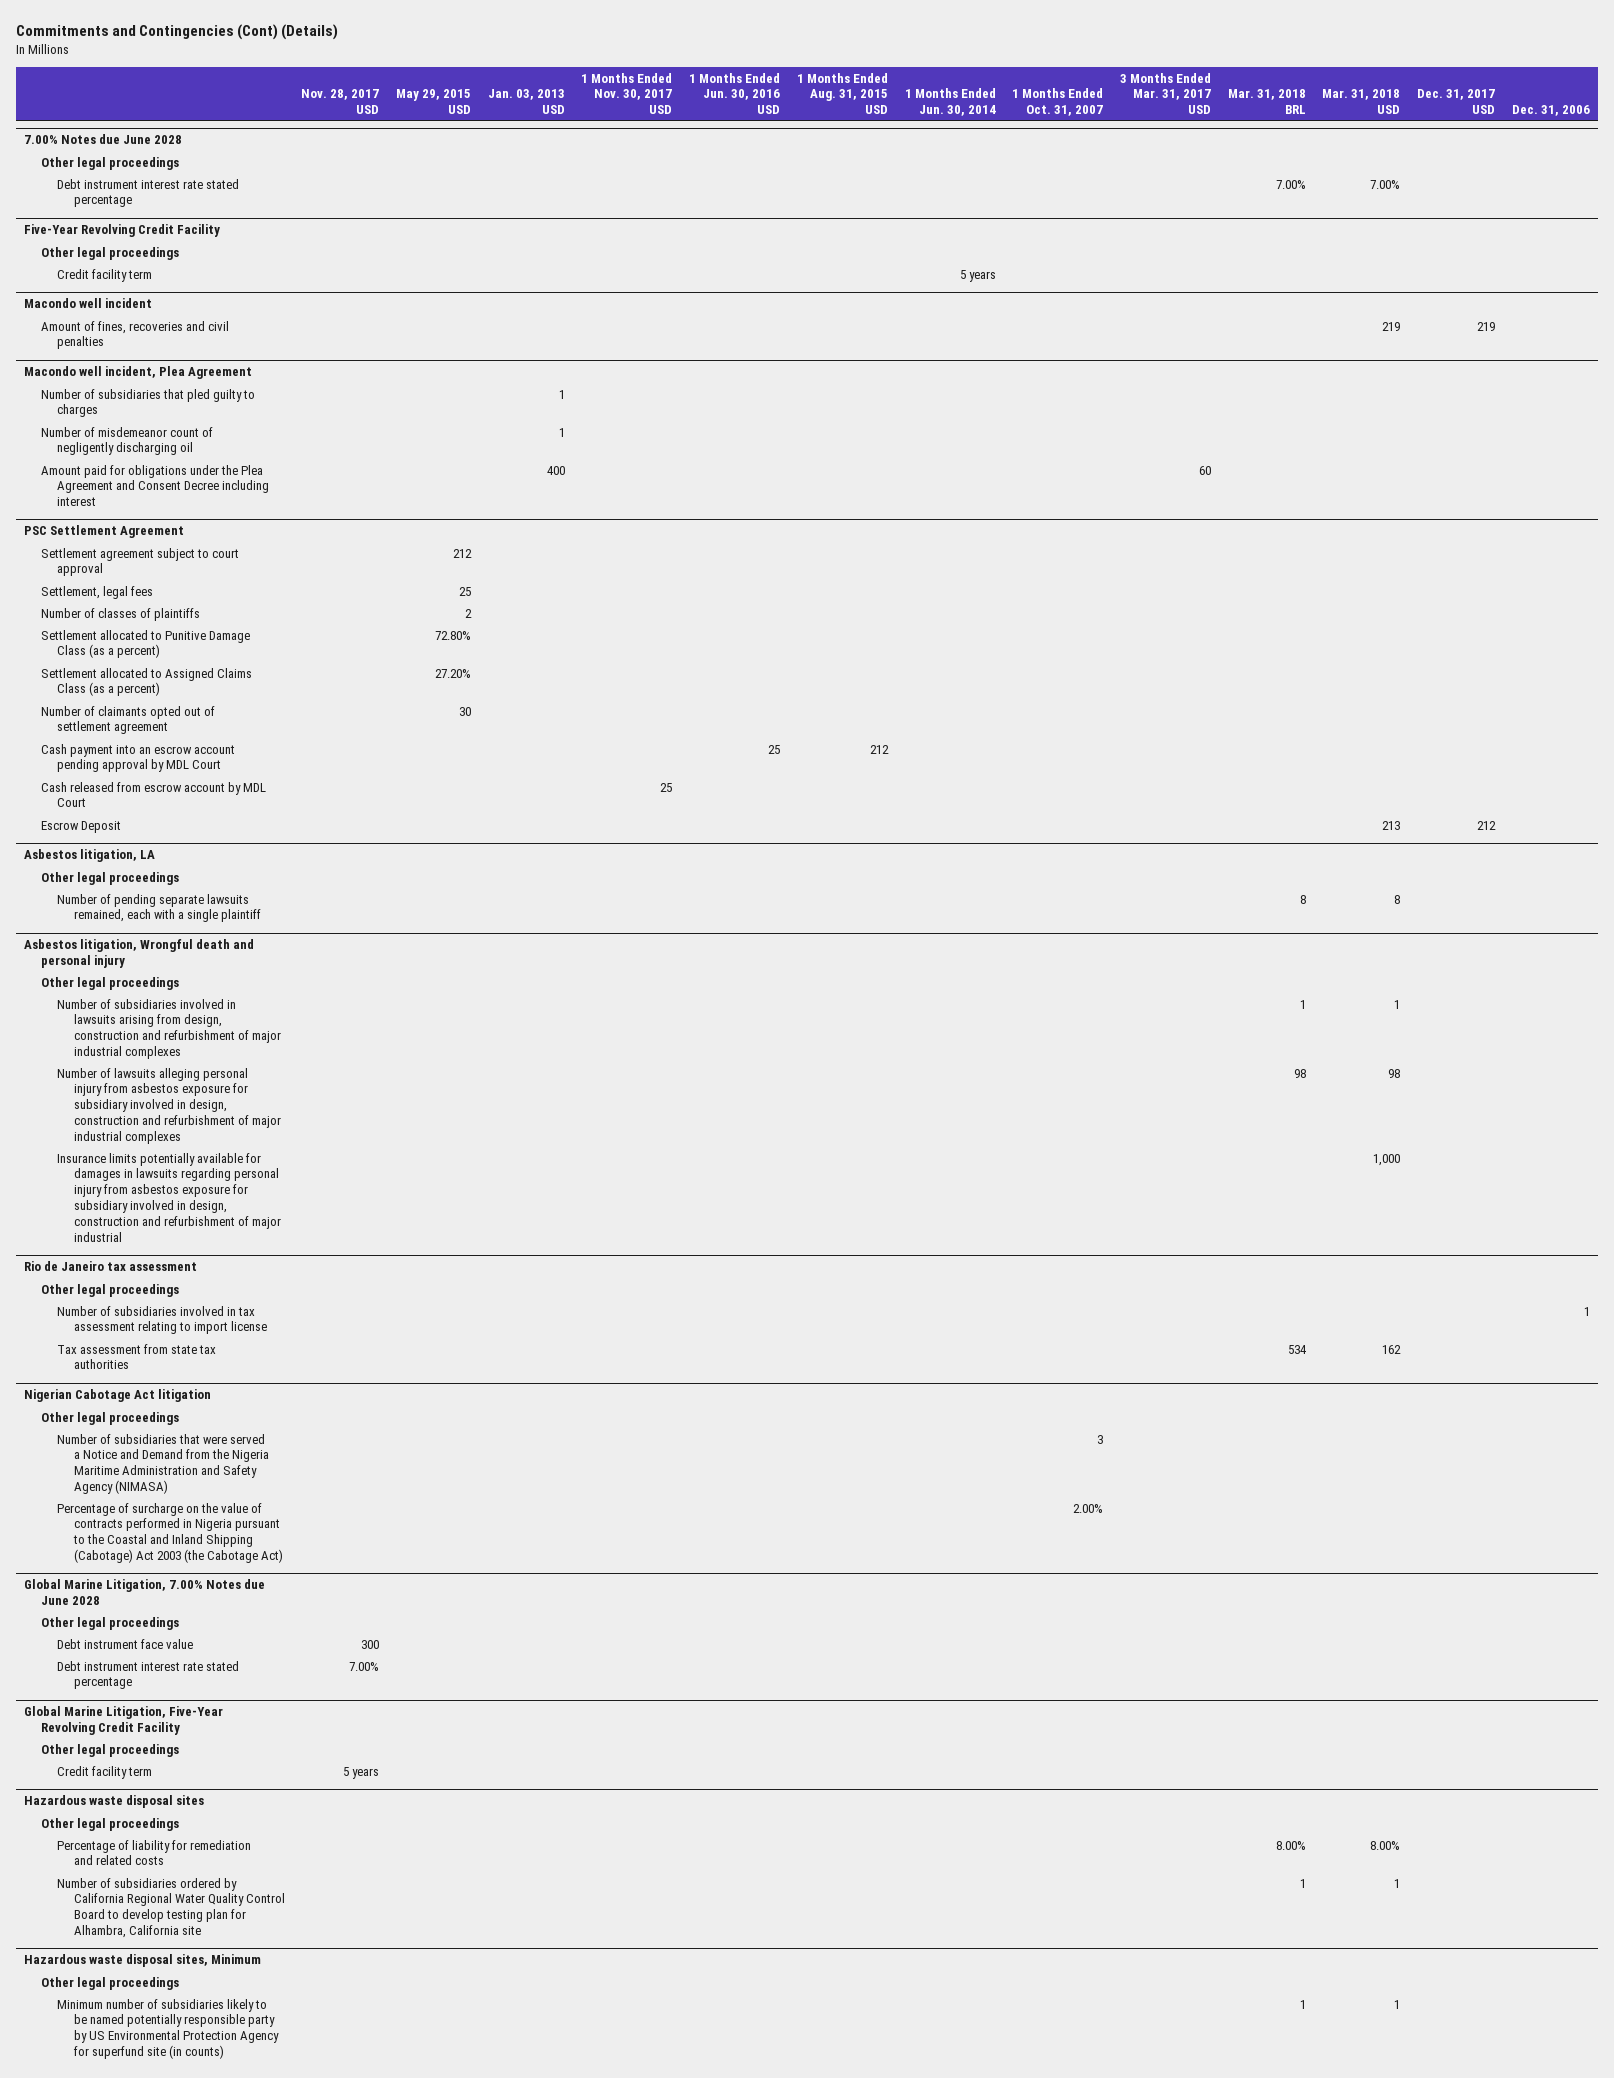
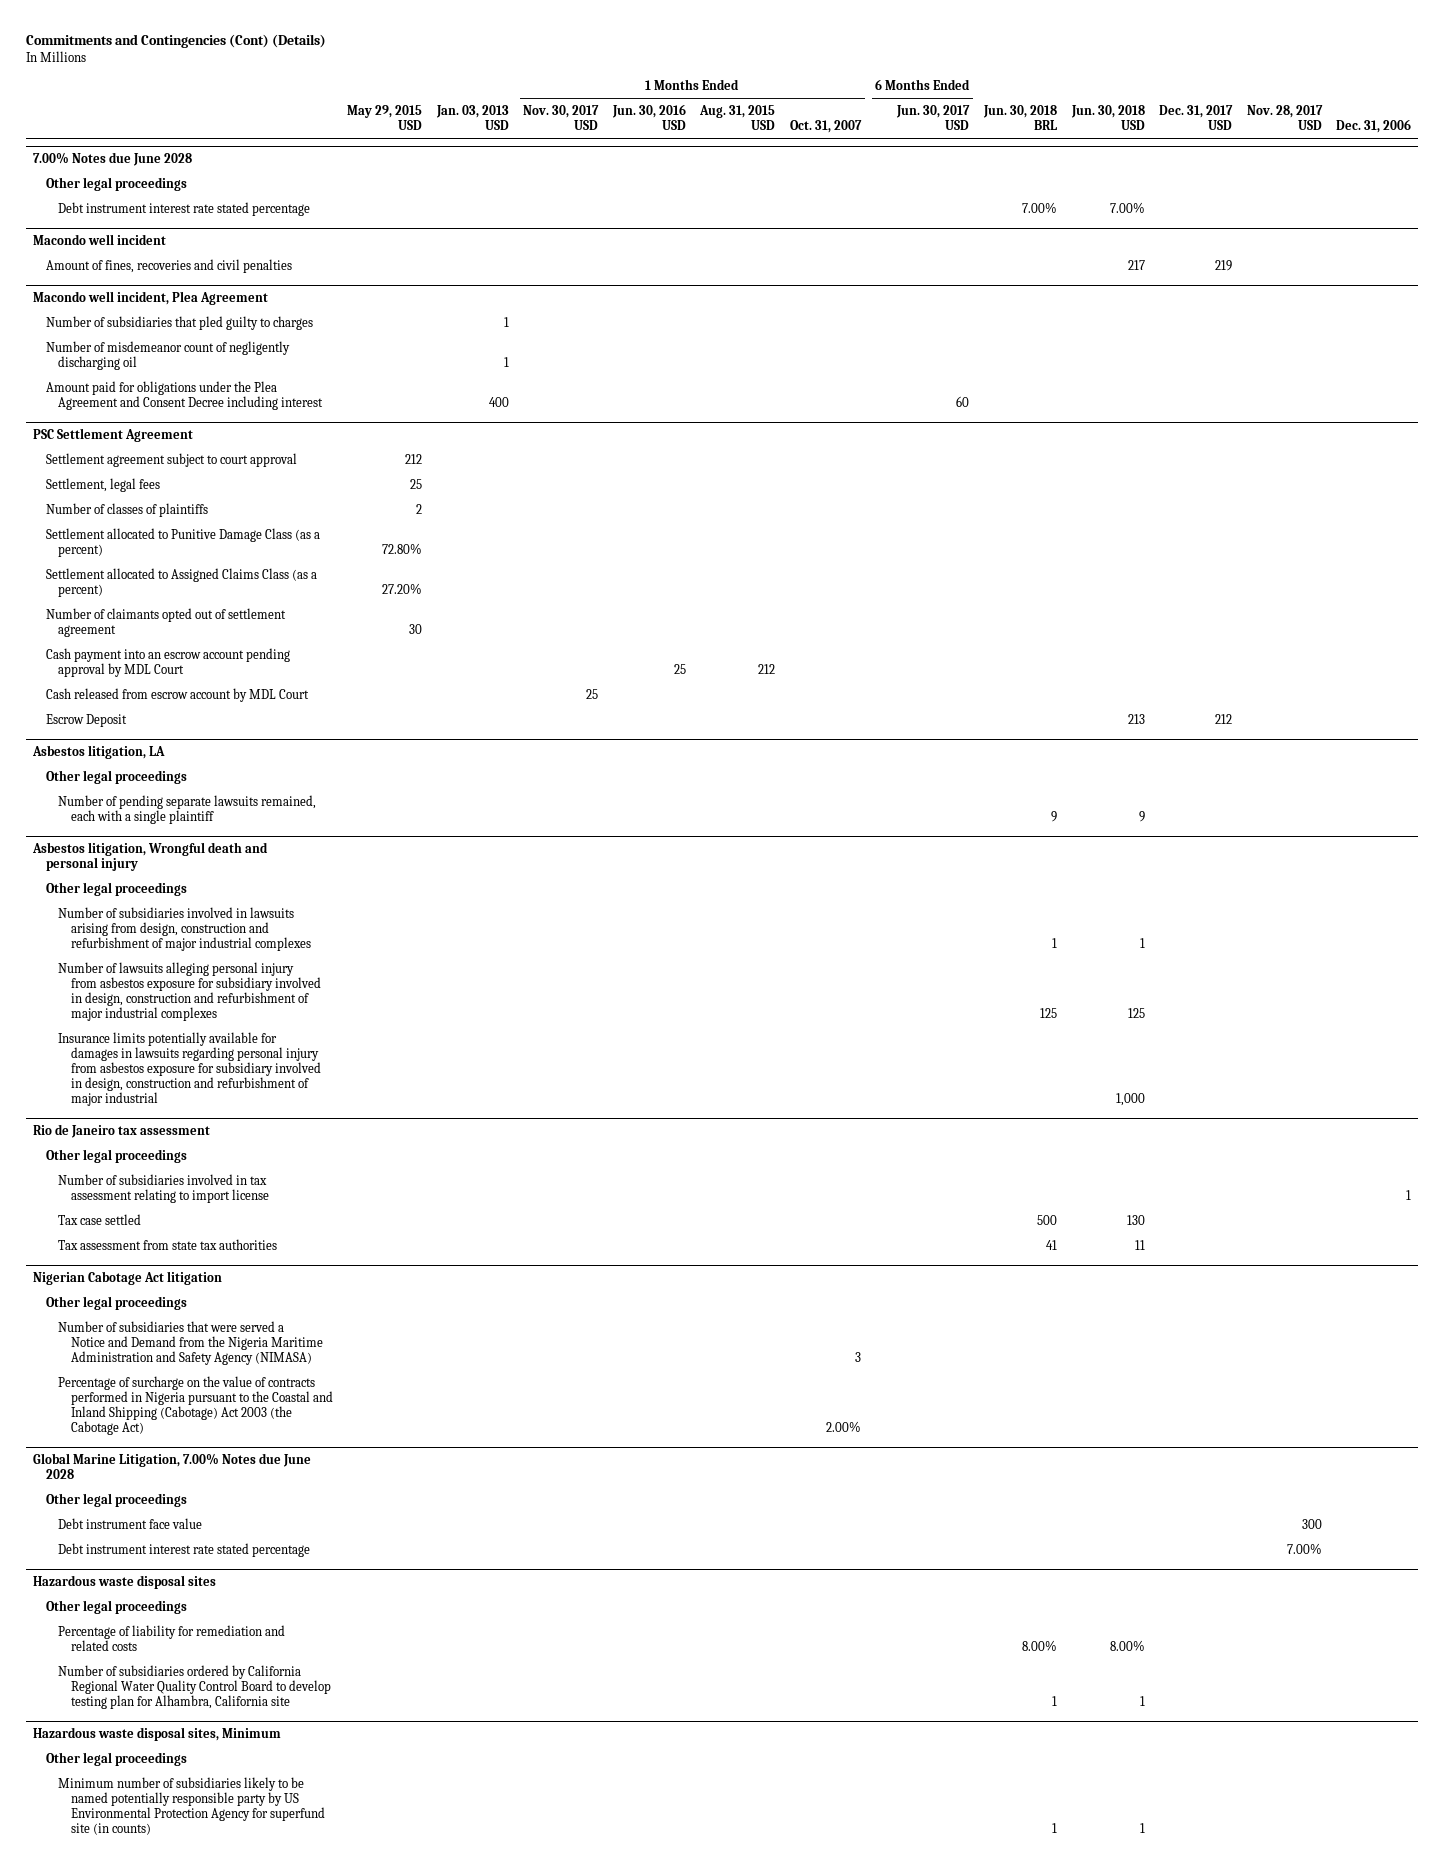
- | Nov. 28, 2017 USD | May 29, 2015 USD | Jan. 03, 2013 USD | 1 Months Ended Nov. 30, 2017 USD | 1 Months Ended Jun. 30, 2016 USD | 1 Months Ended Aug. 31, 2015 USD | 1 Months Ended Jun. 30, 2014 | 1 Months Ended Oct. 31, 2007 | 3 Months Ended Mar. 31, 2017 USD | Mar. 31, 2018 BRL | Mar. 31, 2018 USD | Dec. 31, 2017 USD | Dec. 31, 2006
+ | May 29, 2015 USD | Jan. 03, 2013 USD | 1 Months Ended Nov. 30, 2017 USD | 1 Months Ended Jun. 30, 2016 USD | 1 Months Ended Aug. 31, 2015 USD | 1 Months Ended Oct. 31, 2007 | 6 Months Ended Jun. 30, 2017 USD | Jun. 30, 2018 BRL | Jun. 30, 2018 USD | Dec. 31, 2017 USD | Nov. 28, 2017 USD | Dec. 31, 2006
- Five-Year Revolving Credit Facility
- Other legal proceedings
- Credit facility term | | | | | | | 5 years | | | | | |
@ Rio de Janeiro tax assessment
+ Tax case settled | | | | | | | | 500 | 130 | | |
- Global Marine Litigation, Five-Year Revolving Credit Facility
- Other legal proceedings
- Credit facility term | 5 years | | | | | | | | | | | |

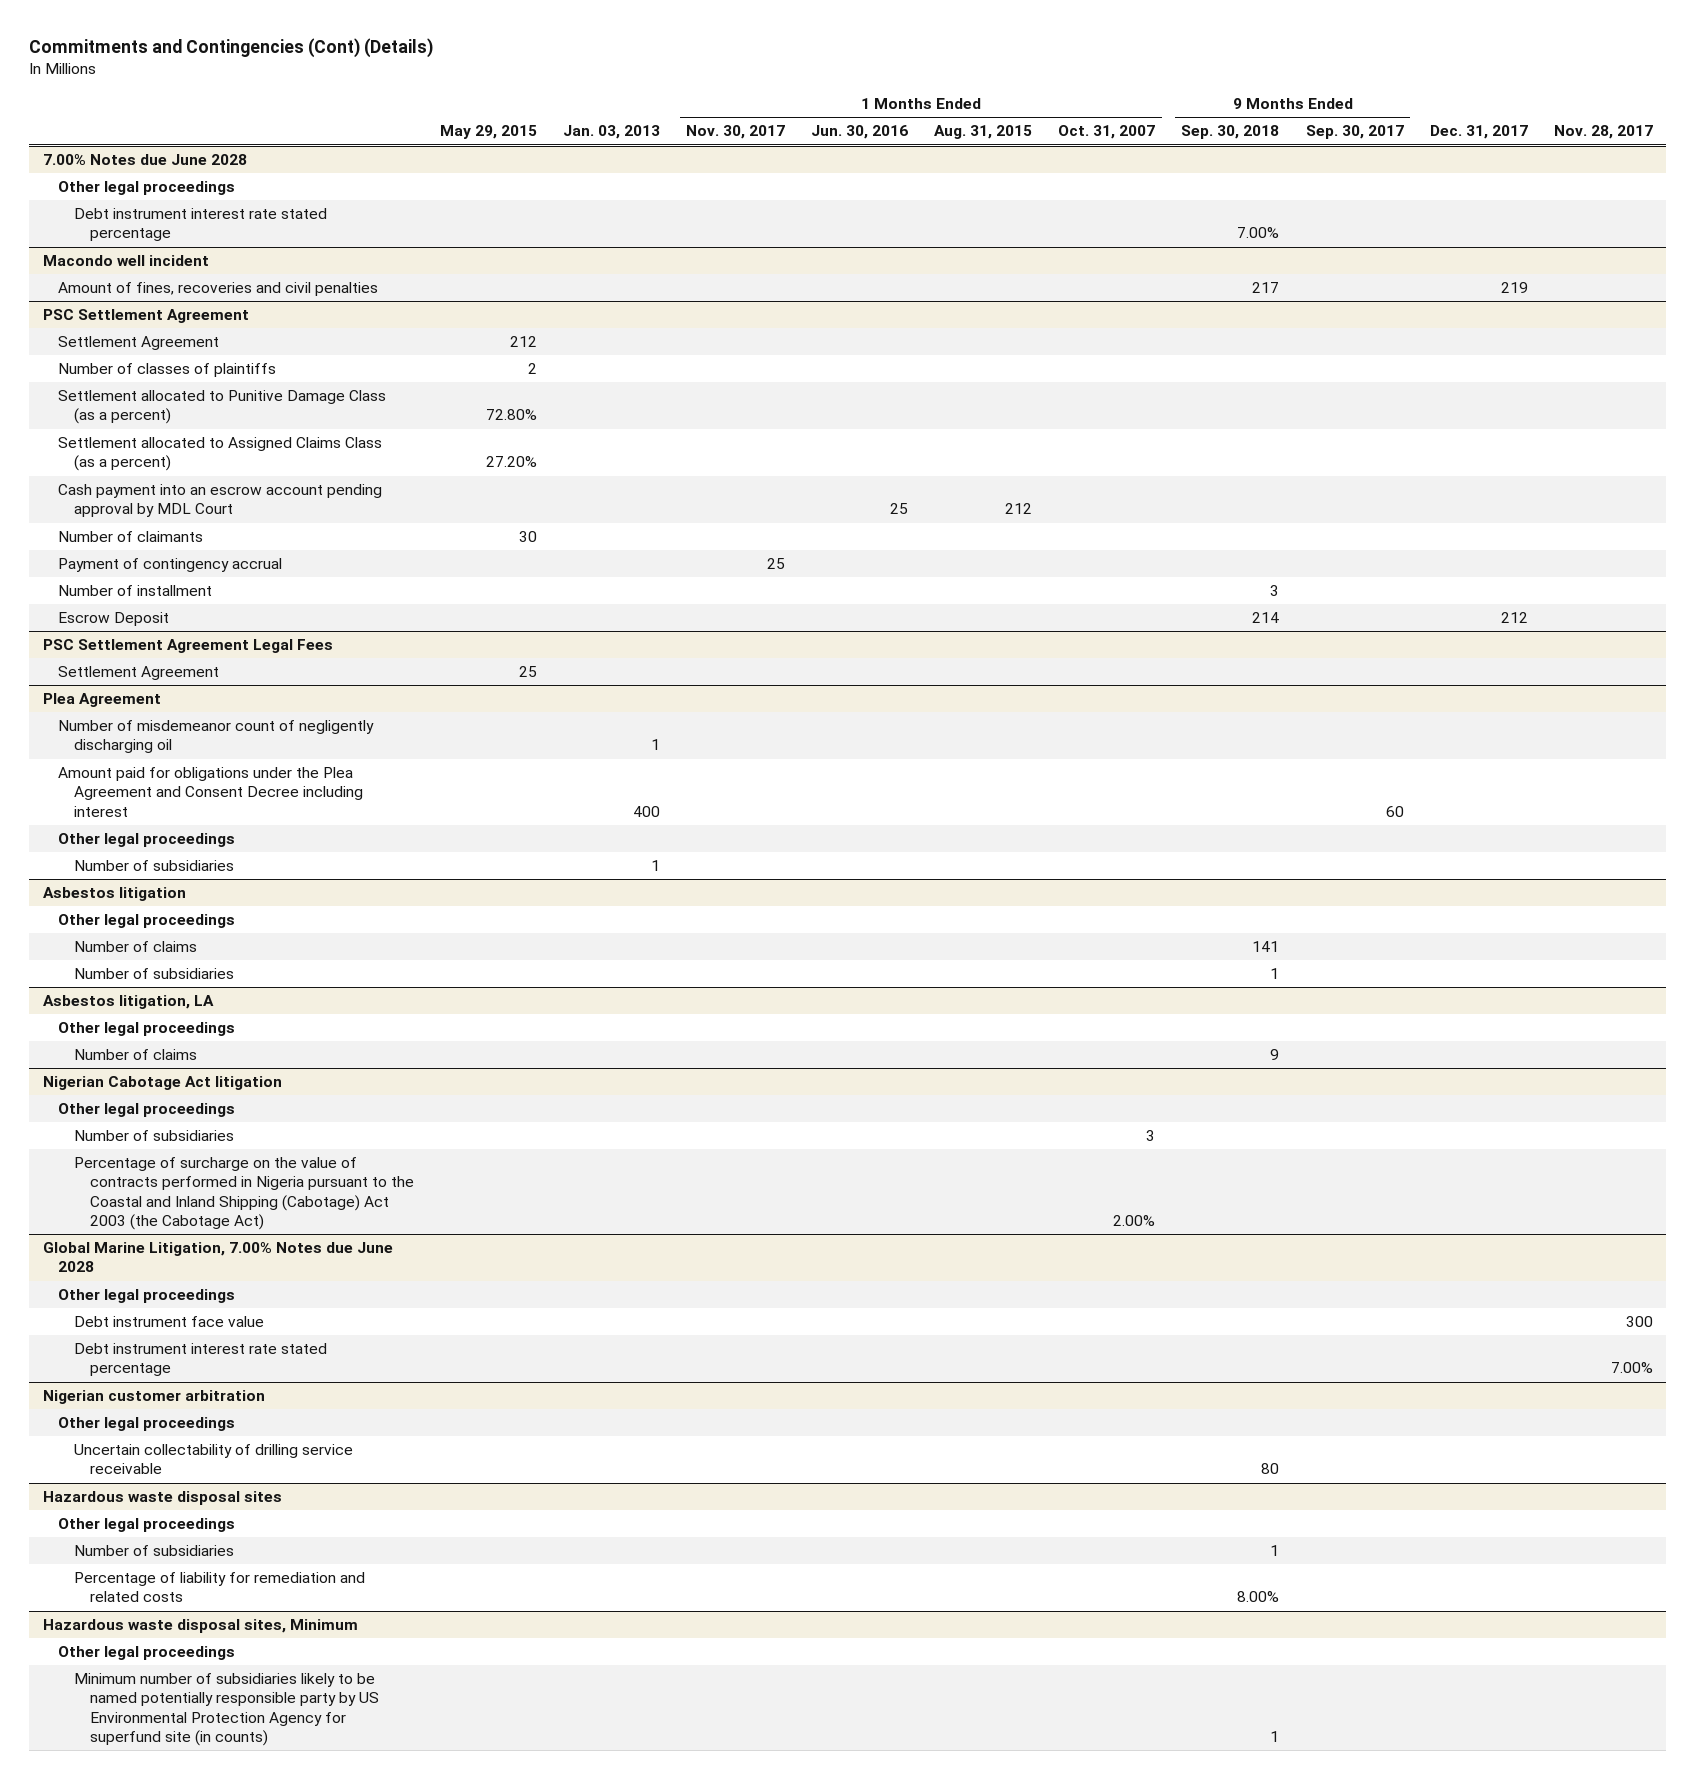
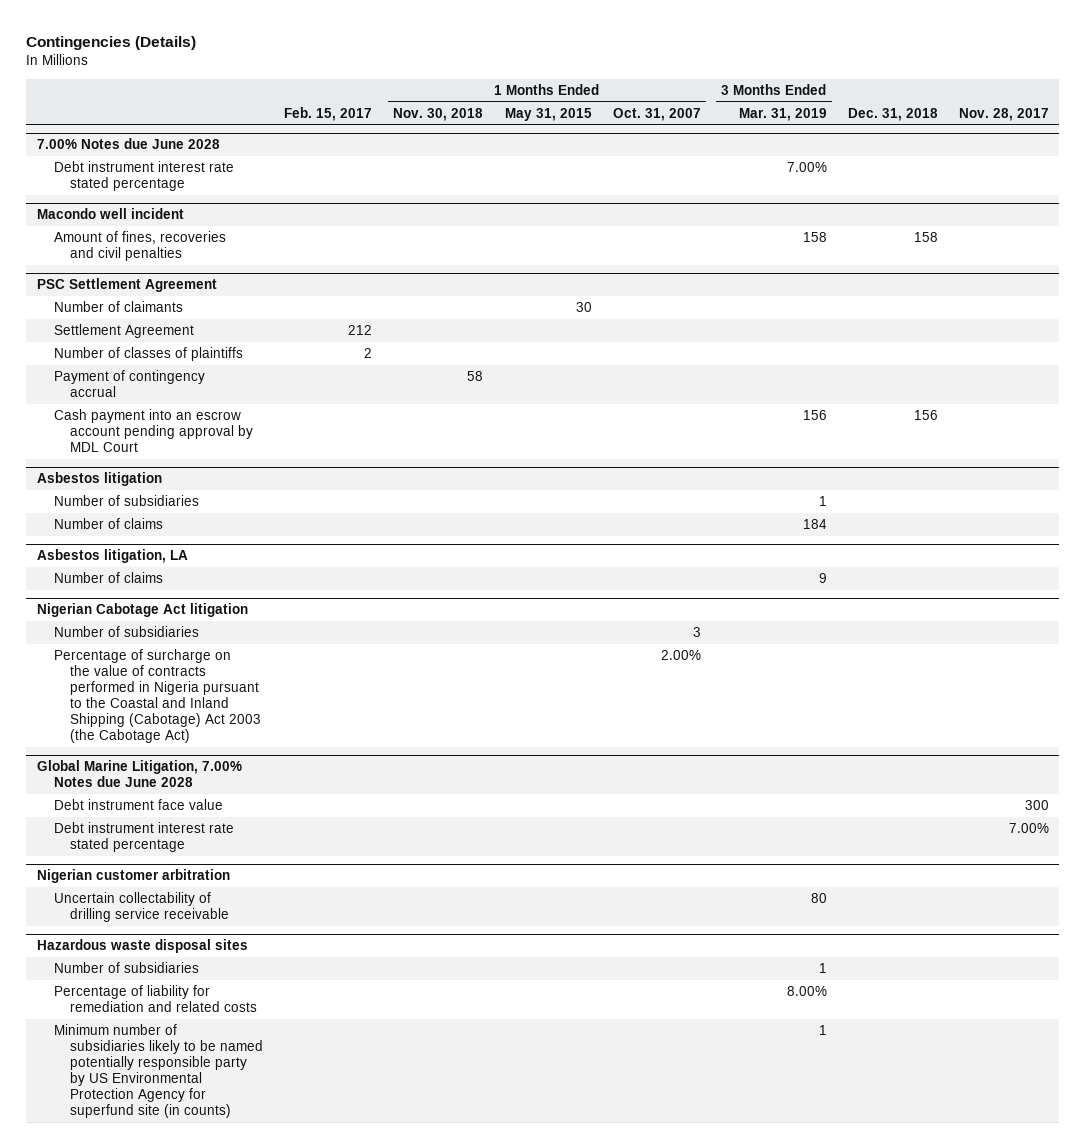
- Commitments and Contingencies (Cont) (Details)
+ Contingencies (Details)
- | May 29, 2015 | Jan. 03, 2013 | 1 Months Ended Nov. 30, 2017 | 1 Months Ended Jun. 30, 2016 | 1 Months Ended Aug. 31, 2015 | 1 Months Ended Oct. 31, 2007 | 9 Months Ended Sep. 30, 2018 | 9 Months Ended Sep. 30, 2017 | Dec. 31, 2017 | Nov. 28, 2017
+ | Feb. 15, 2017 | 1 Months Ended Nov. 30, 2018 | 1 Months Ended May 31, 2015 | 1 Months Ended Oct. 31, 2007 | 3 Months Ended Mar. 31, 2019 | Dec. 31, 2018 | Nov. 28, 2017
@ 7.00% Notes due June 2028
- Other legal proceedings
@ PSC Settlement Agreement
moved up: Number of claimants | | | 30 | | | |
- Settlement allocated to Punitive Damage Class (as a percent) | 72.80% | | | | | | | | |
- Settlement allocated to Assigned Claims Class (as a percent) | 27.20% | | | | | | | | |
- Number of installment | | | | | | | 3 | | |
- Escrow Deposit | | | | | | | 214 | | 212 |
- PSC Settlement Agreement Legal Fees
- Settlement Agreement | 25 | | | | | | | | |
- Plea Agreement
- Number of misdemeanor count of negligently discharging oil | | 1 | | | | | | | |
- Amount paid for obligations under the Plea Agreement and Consent Decree including interest | | 400 | | | | | | 60 | |
- Other legal proceedings
- Number of subsidiaries | | 1 | | | | | | | |
@ PSC Settlement Agreement
moved down: Cash payment into an escrow account pending approval by MDL Court | | | | | 156 | 156 |
@ Asbestos litigation
- Other legal proceedings
moved down: Number of claims | | | | | 184 | |
@ Asbestos litigation, LA
- Other legal proceedings
@ Nigerian Cabotage Act litigation
- Other legal proceedings
@ Global Marine Litigation, 7.00% Notes due June 2028
- Other legal proceedings
@ Nigerian customer arbitration
- Other legal proceedings
@ Hazardous waste disposal sites
- Other legal proceedings
- Hazardous waste disposal sites, Minimum
- Other legal proceedings
- Minimum number of subsidiaries likely to be named potentially responsible party by US Environmental Protection Agency for superfund site (in counts) | | | | | | | 1 | | |
@ Hazardous waste disposal sites
+ Minimum number of subsidiaries likely to be named potentially responsible party by US Environmental Protection Agency for superfund site (in counts) | | | | | 1 | |

